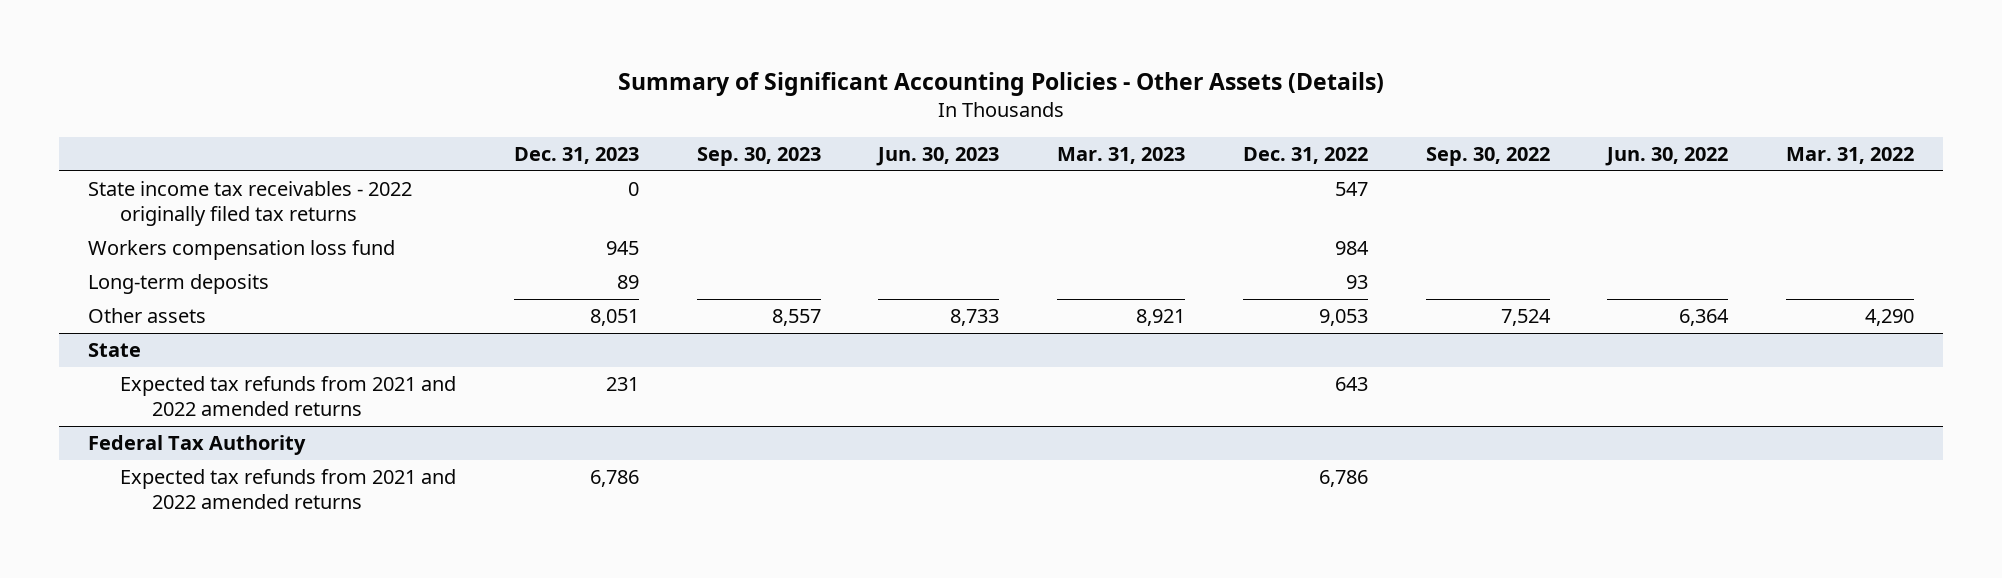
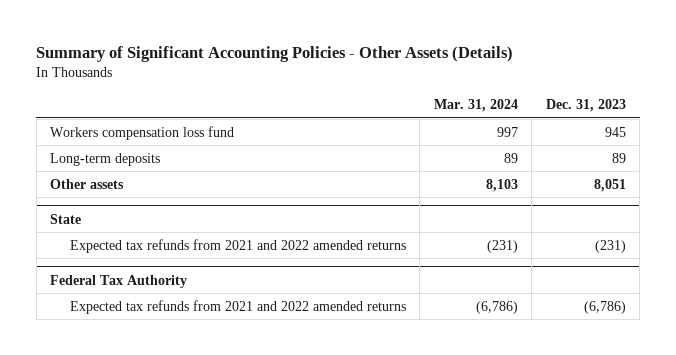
- | Dec. 31, 2023 | Sep. 30, 2023 | Jun. 30, 2023 | Mar. 31, 2023 | Dec. 31, 2022 | Sep. 30, 2022 | Jun. 30, 2022 | Mar. 31, 2022
+ | Mar. 31, 2024 | Dec. 31, 2023
- State income tax receivables - 2022 originally filed tax returns | 0 | | | | 547 | | |
@ State
- Expected tax refunds from 2021 and 2022 amended returns | 231 | | | | 643 | | |
+ Expected tax refunds from 2021 and 2022 amended returns | (231) | (231)
@ Federal Tax Authority
- Expected tax refunds from 2021 and 2022 amended returns | 6,786 | | | | 6,786 | | |
+ Expected tax refunds from 2021 and 2022 amended returns | (6,786) | (6,786)

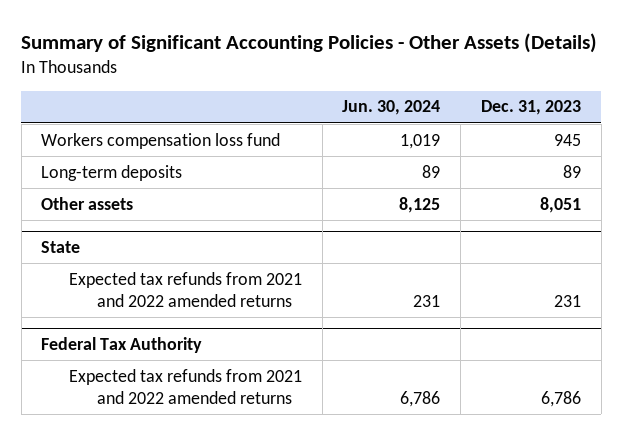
- | Mar. 31, 2024 | Dec. 31, 2023
+ | Jun. 30, 2024 | Dec. 31, 2023
@ State
- Expected tax refunds from 2021 and 2022 amended returns | (231) | (231)
+ Expected tax refunds from 2021 and 2022 amended returns | 231 | 231
@ Federal Tax Authority
- Expected tax refunds from 2021 and 2022 amended returns | (6,786) | (6,786)
+ Expected tax refunds from 2021 and 2022 amended returns | 6,786 | 6,786

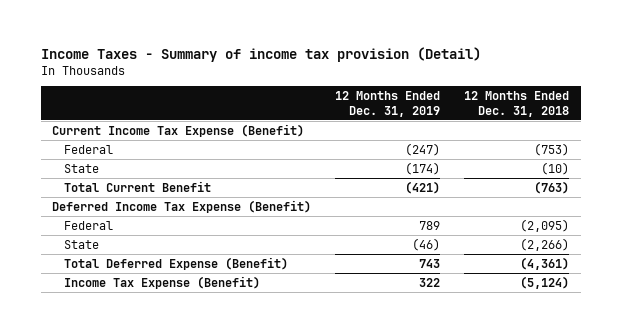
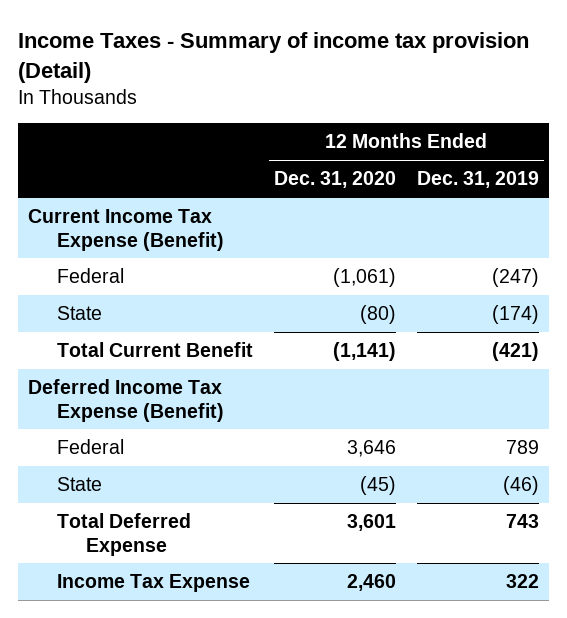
- | 12 Months Ended Dec. 31, 2019 | 12 Months Ended Dec. 31, 2018
+ | 12 Months Ended Dec. 31, 2020 | 12 Months Ended Dec. 31, 2019
- Total Deferred Expense (Benefit) | 743 | (4,361)
- Income Tax Expense (Benefit) | 322 | (5,124)
+ Total Deferred Expense | 3,601 | 743
+ Income Tax Expense | 2,460 | 322

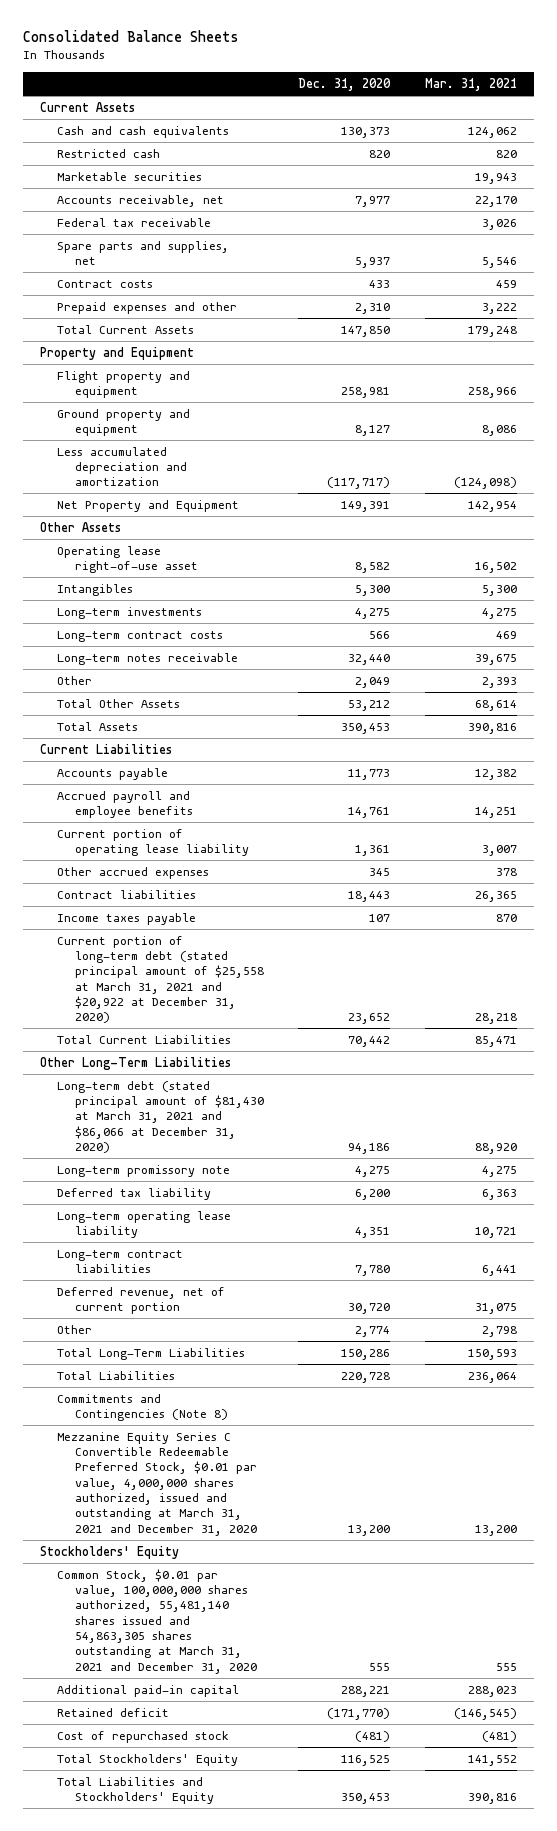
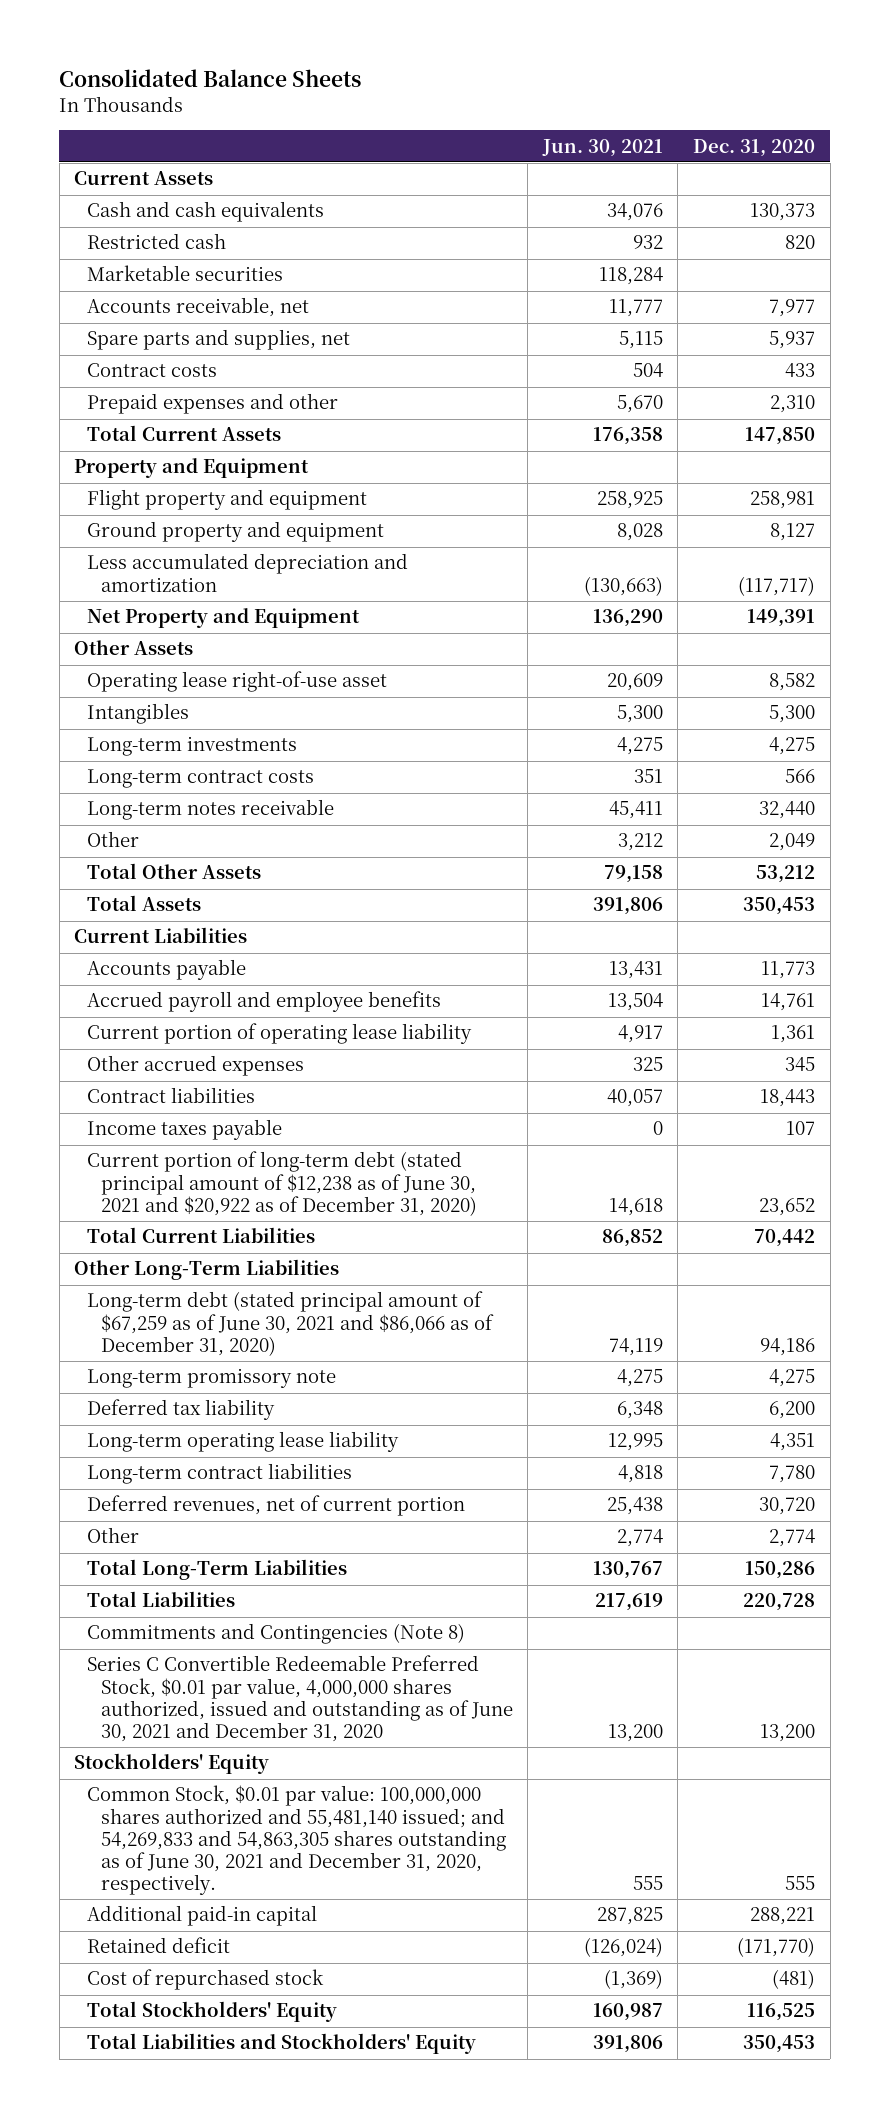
- | Dec. 31, 2020 | Mar. 31, 2021
+ | Jun. 30, 2021 | Dec. 31, 2020
- Federal tax receivable | | 3,026
- Current portion of long-term debt (stated principal amount of $25,558 at March 31, 2021 and $20,922 at December 31, 2020) | 23,652 | 28,218
+ Current portion of long-term debt (stated principal amount of $12,238 as of June 30, 2021 and $20,922 as of December 31, 2020) | 14,618 | 23,652
- Long-term debt (stated principal amount of $81,430 at March 31, 2021 and $86,066 at December 31, 2020) | 94,186 | 88,920
+ Long-term debt (stated principal amount of $67,259 as of June 30, 2021 and $86,066 as of December 31, 2020) | 74,119 | 94,186
- Deferred revenue, net of current portion | 30,720 | 31,075
+ Deferred revenues, net of current portion | 25,438 | 30,720
- Mezzanine Equity Series C Convertible Redeemable Preferred Stock, $0.01 par value, 4,000,000 shares authorized, issued and outstanding at March 31, 2021 and December 31, 2020 | 13,200 | 13,200
+ Series C Convertible Redeemable Preferred Stock, $0.01 par value, 4,000,000 shares authorized, issued and outstanding as of June 30, 2021 and December 31, 2020 | 13,200 | 13,200
- Common Stock, $0.01 par value, 100,000,000 shares authorized, 55,481,140 shares issued and 54,863,305 shares outstanding at March 31, 2021 and December 31, 2020 | 555 | 555
+ Common Stock, $0.01 par value: 100,000,000 shares authorized and 55,481,140 issued; and 54,269,833 and 54,863,305 shares outstanding as of June 30, 2021 and December 31, 2020, respectively. | 555 | 555

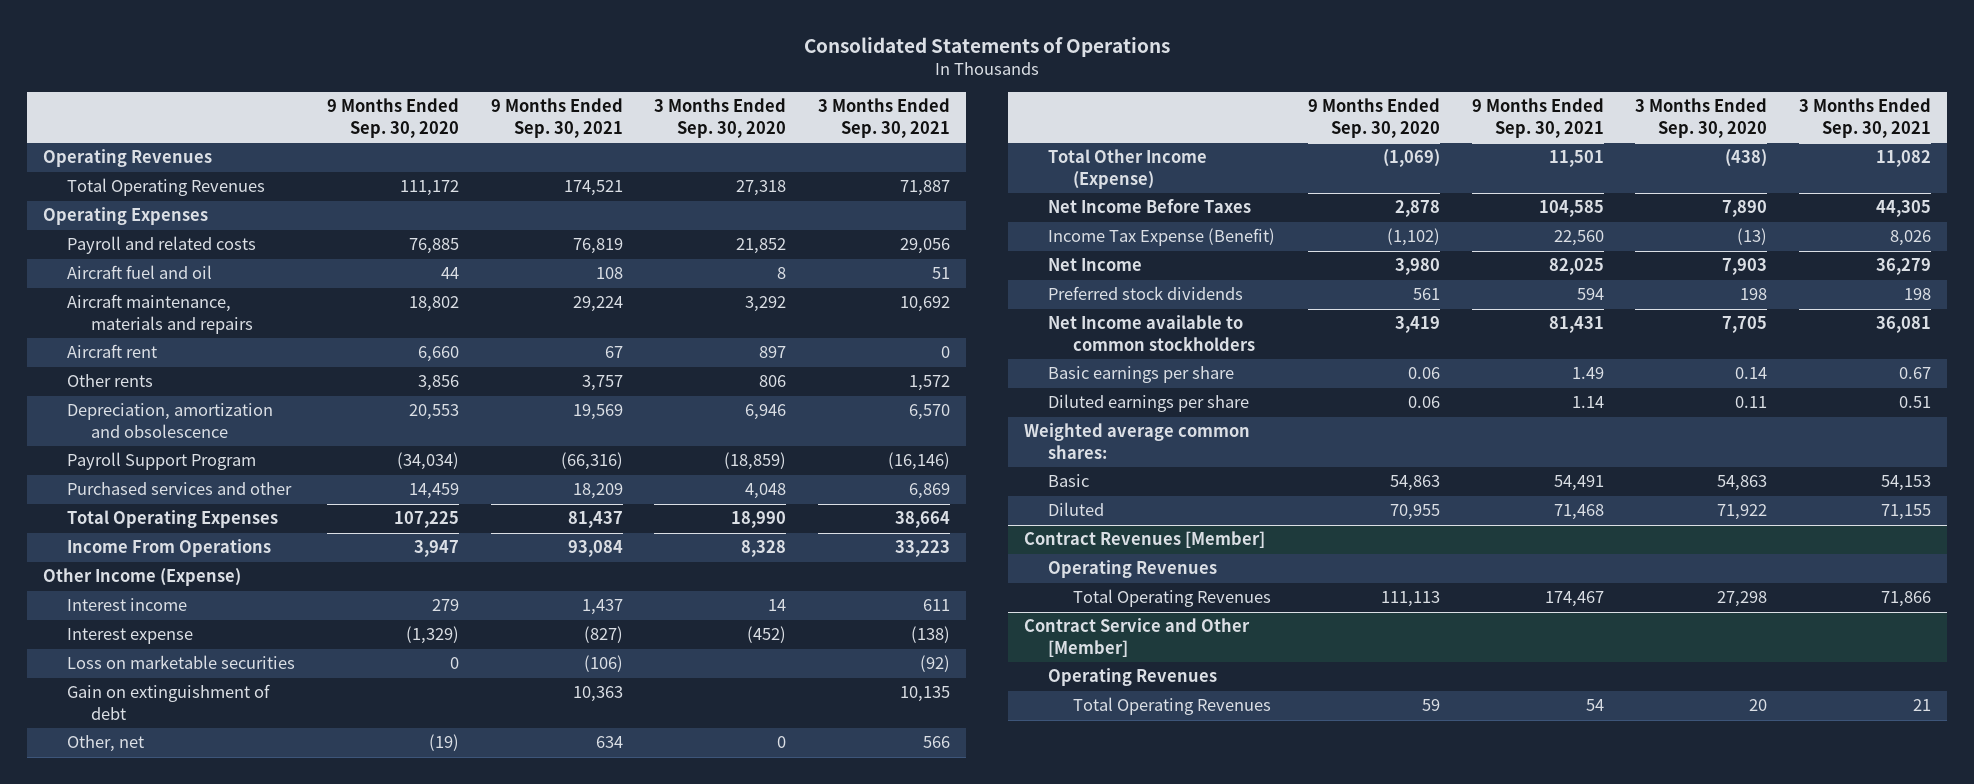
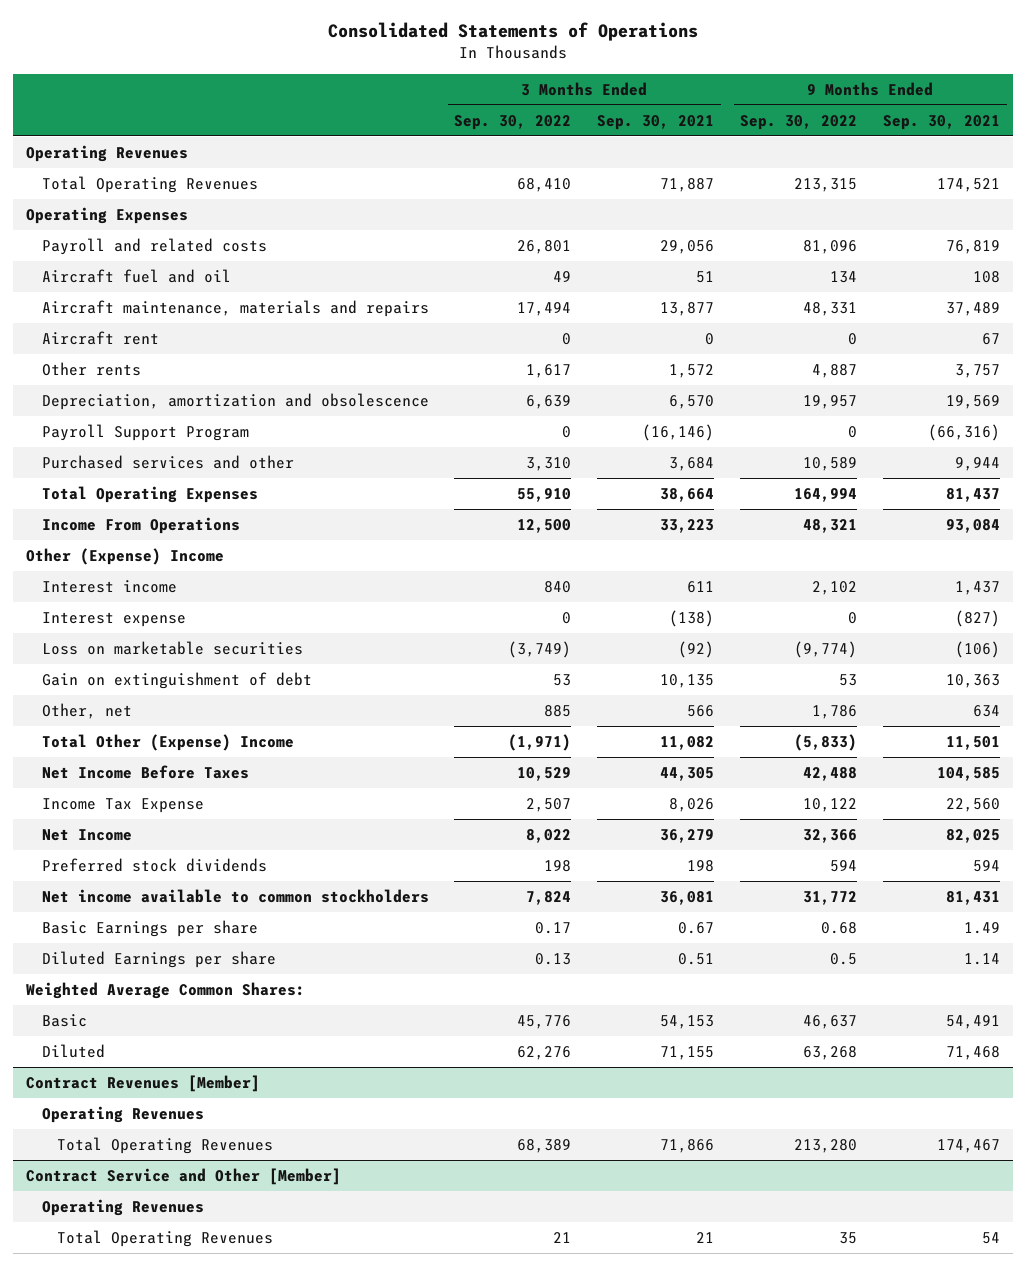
- | 9 Months Ended Sep. 30, 2020 | 9 Months Ended Sep. 30, 2021 | 3 Months Ended Sep. 30, 2020 | 3 Months Ended Sep. 30, 2021
+ | 3 Months Ended Sep. 30, 2022 | 3 Months Ended Sep. 30, 2021 | 9 Months Ended Sep. 30, 2022 | 9 Months Ended Sep. 30, 2021
- Aircraft maintenance, materials and repairs | 18,802 | 29,224 | 3,292 | 10,692
+ Aircraft maintenance, materials and repairs | 17,494 | 13,877 | 48,331 | 37,489
- Purchased services and other | 14,459 | 18,209 | 4,048 | 6,869
+ Purchased services and other | 3,310 | 3,684 | 10,589 | 9,944
- Other Income (Expense)
+ Other (Expense) Income
- Total Other Income (Expense) | (1,069) | 11,501 | (438) | 11,082
+ Total Other (Expense) Income | (1,971) | 11,082 | (5,833) | 11,501
- Income Tax Expense (Benefit) | (1,102) | 22,560 | (13) | 8,026
+ Income Tax Expense | 2,507 | 8,026 | 10,122 | 22,560
- Net Income available to common stockholders | 3,419 | 81,431 | 7,705 | 36,081
- Basic earnings per share | 0.06 | 1.49 | 0.14 | 0.67
- Diluted earnings per share | 0.06 | 1.14 | 0.11 | 0.51
- Weighted average common shares:
+ Net income available to common stockholders | 7,824 | 36,081 | 31,772 | 81,431
+ Basic Earnings per share | 0.17 | 0.67 | 0.68 | 1.49
+ Diluted Earnings per share | 0.13 | 0.51 | 0.5 | 1.14
+ Weighted Average Common Shares:

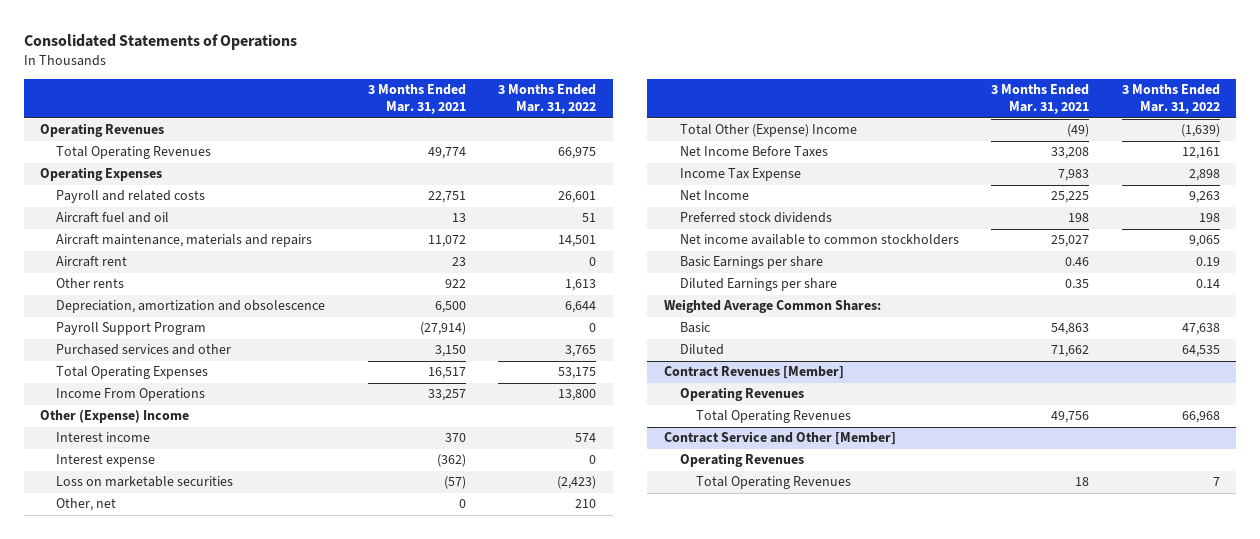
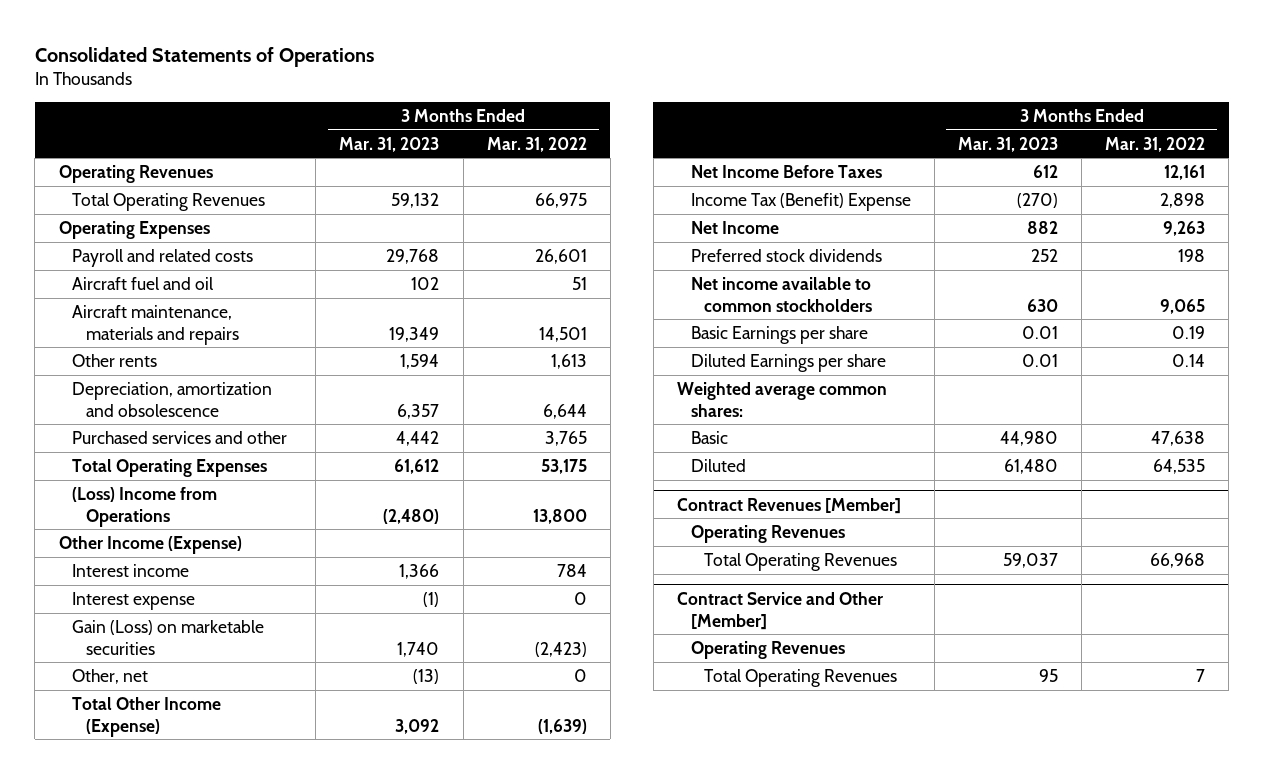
- | 3 Months Ended Mar. 31, 2021 | 3 Months Ended Mar. 31, 2022
+ | 3 Months Ended Mar. 31, 2023 | 3 Months Ended Mar. 31, 2022
- Aircraft rent | 23 | 0
- Payroll Support Program | (27,914) | 0
- Income From Operations | 33,257 | 13,800
- Other (Expense) Income
- Interest income | 370 | 574
+ (Loss) Income from Operations | (2,480) | 13,800
+ Other Income (Expense)
+ Interest income | 1,366 | 784
- Loss on marketable securities | (57) | (2,423)
- Other, net | 0 | 210
- Total Other (Expense) Income | (49) | (1,639)
+ Gain (Loss) on marketable securities | 1,740 | (2,423)
+ Other, net | (13) | 0
+ Total Other Income (Expense) | 3,092 | (1,639)
- Income Tax Expense | 7,983 | 2,898
+ Income Tax (Benefit) Expense | (270) | 2,898
- Weighted Average Common Shares:
+ Weighted average common shares:

